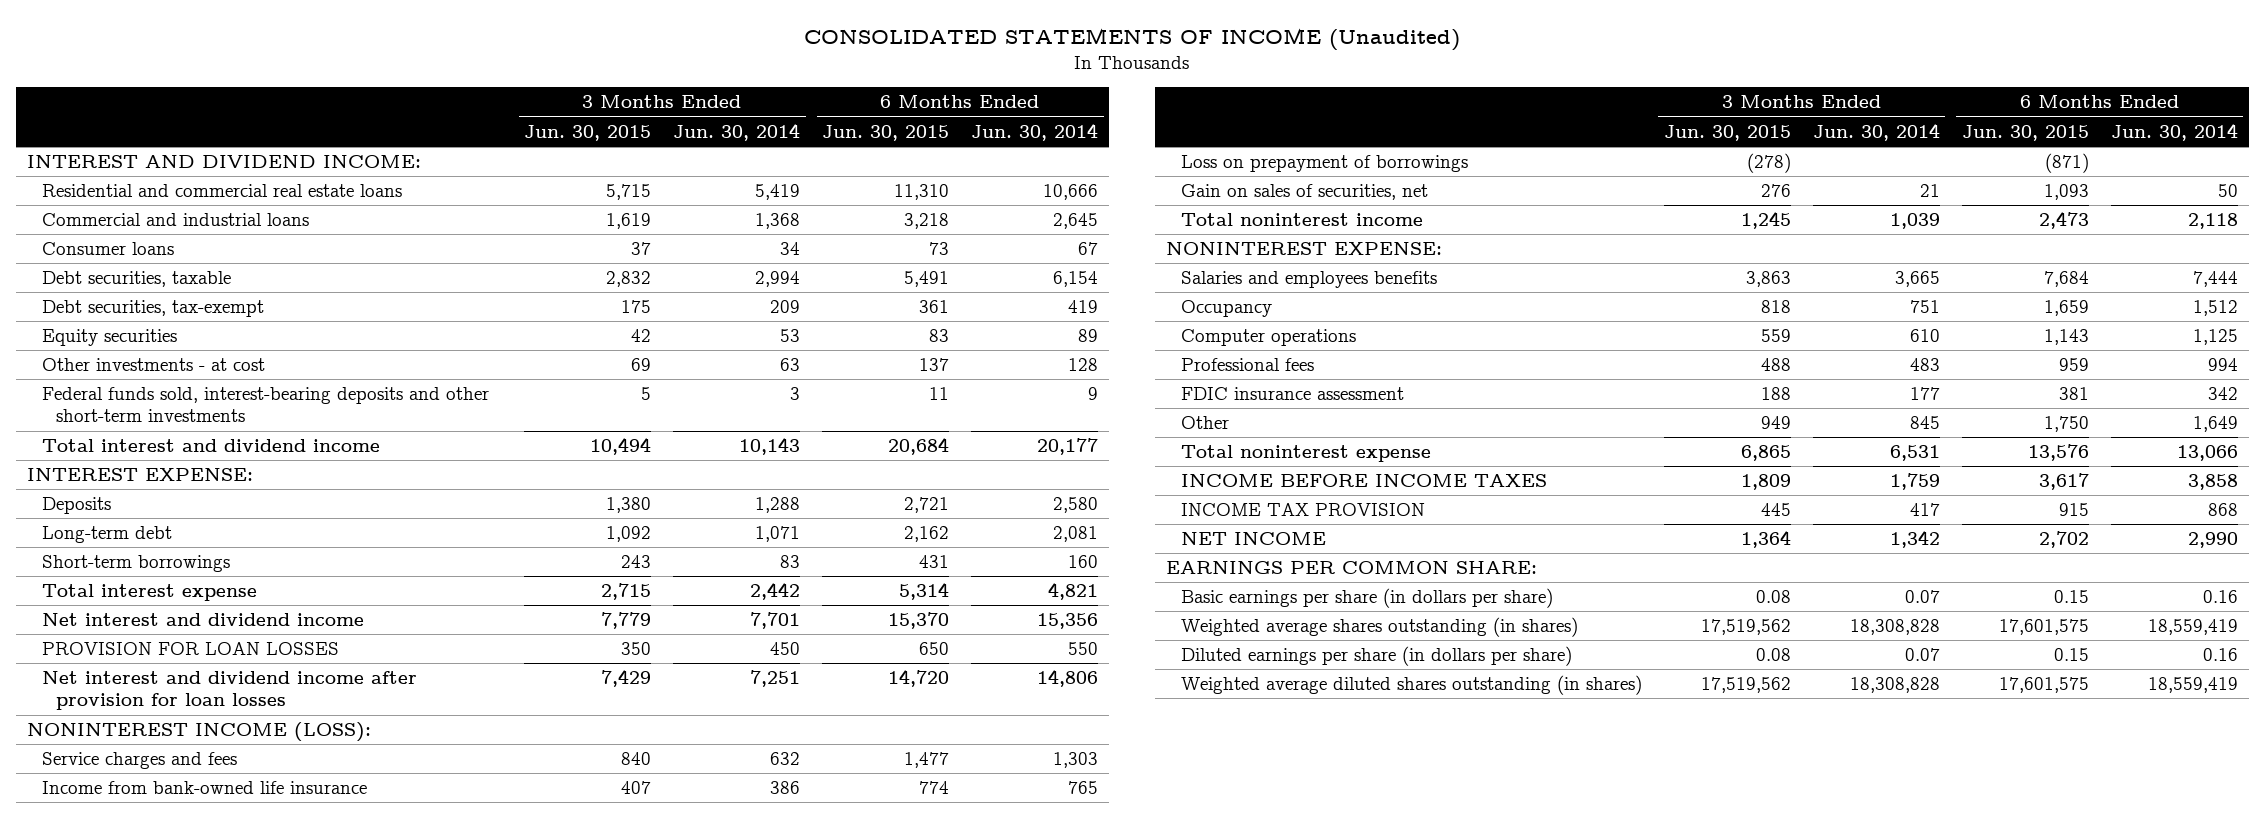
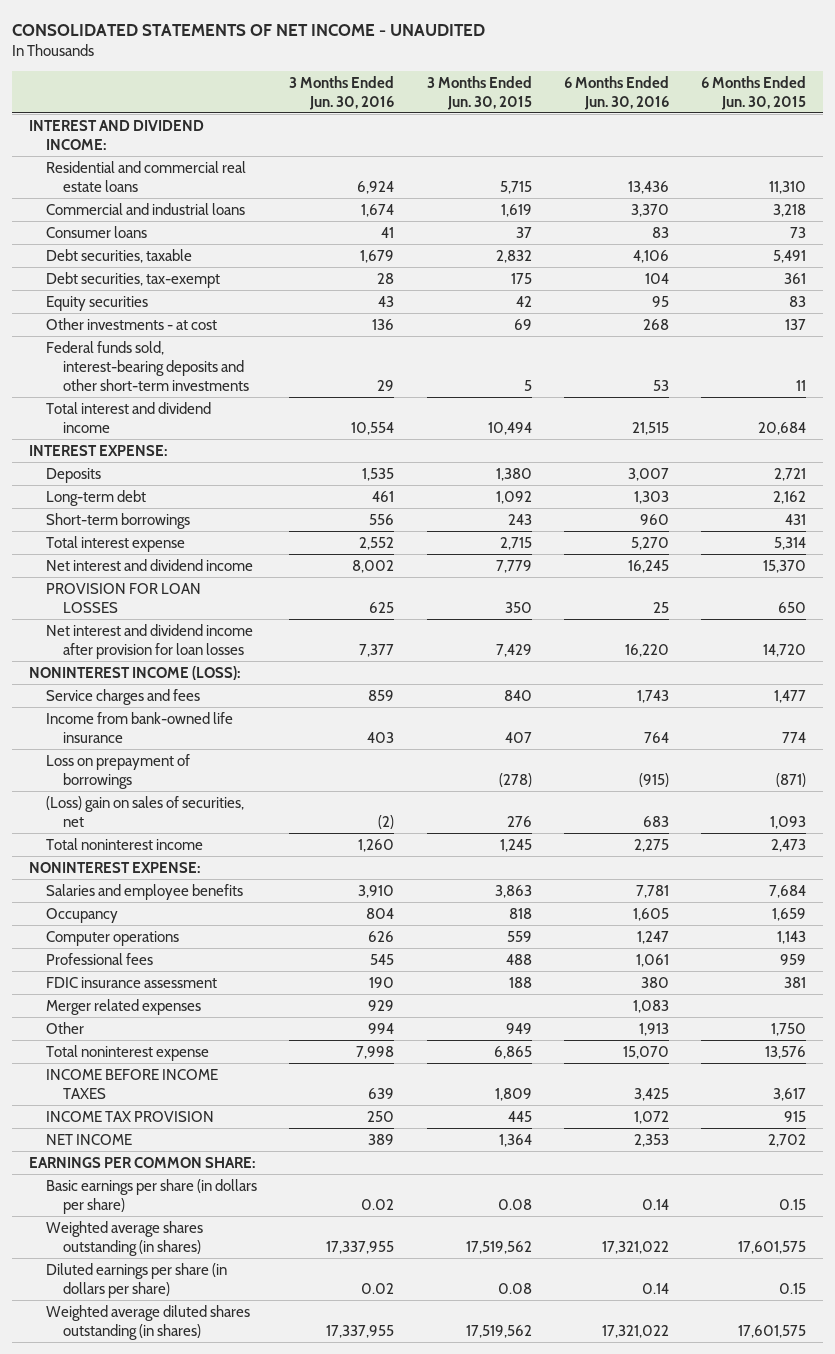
- CONSOLIDATED STATEMENTS OF INCOME (Unaudited)
+ CONSOLIDATED STATEMENTS OF NET INCOME - UNAUDITED
- | 3 Months Ended Jun. 30, 2015 | 3 Months Ended Jun. 30, 2014 | 6 Months Ended Jun. 30, 2015 | 6 Months Ended Jun. 30, 2014
+ | 3 Months Ended Jun. 30, 2016 | 3 Months Ended Jun. 30, 2015 | 6 Months Ended Jun. 30, 2016 | 6 Months Ended Jun. 30, 2015
- Gain on sales of securities, net | 276 | 21 | 1,093 | 50
+ (Loss) gain on sales of securities, net | (2) | 276 | 683 | 1,093
- Salaries and employees benefits | 3,863 | 3,665 | 7,684 | 7,444
+ Salaries and employee benefits | 3,910 | 3,863 | 7,781 | 7,684
+ Merger related expenses | 929 | | 1,083 |

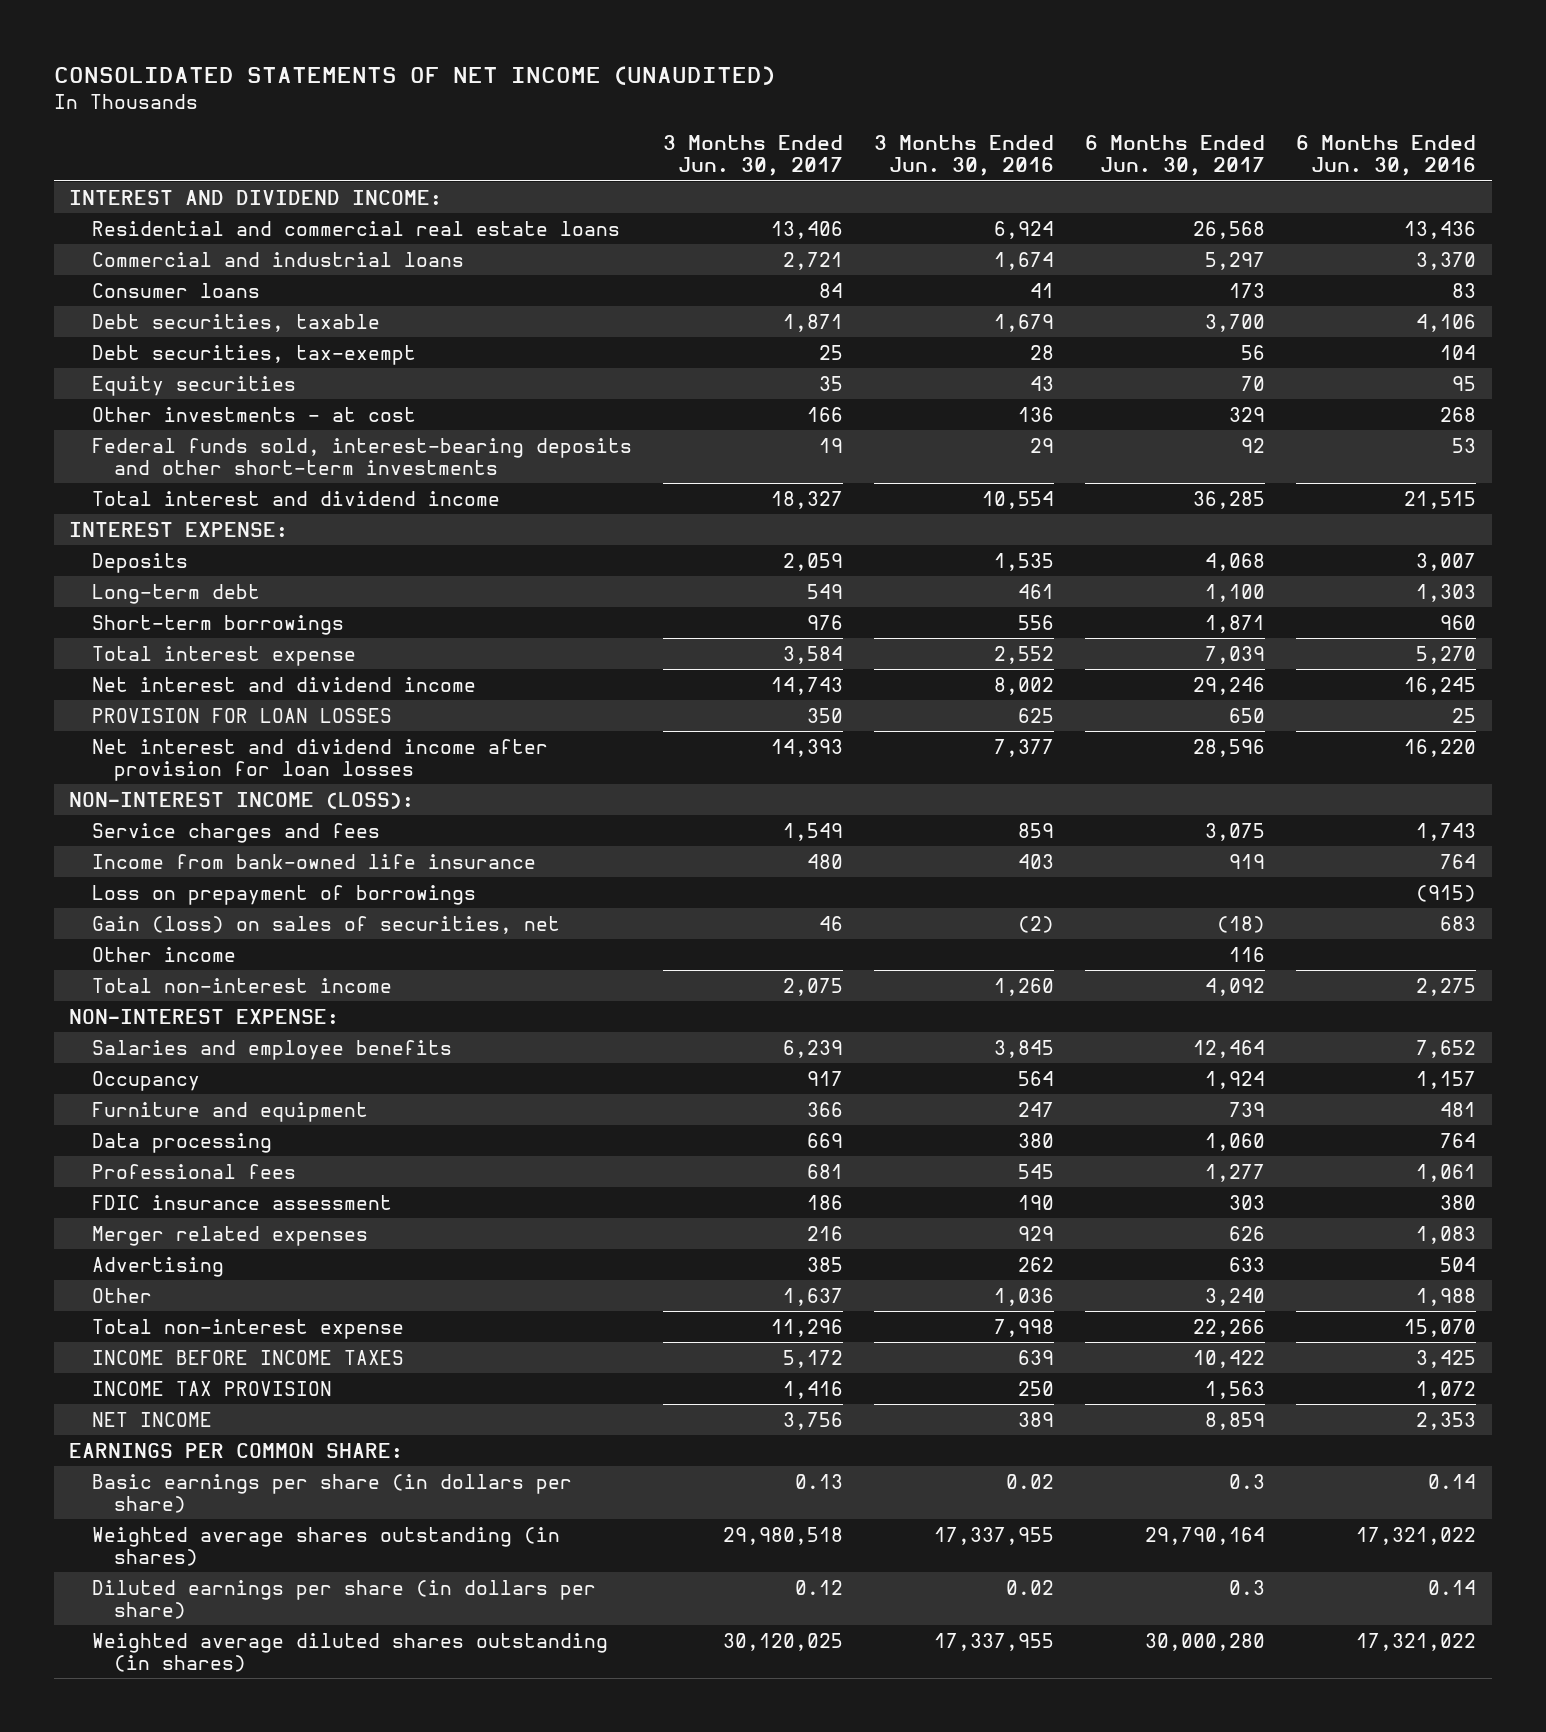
- CONSOLIDATED STATEMENTS OF NET INCOME - UNAUDITED
+ CONSOLIDATED STATEMENTS OF NET INCOME (UNAUDITED)
- | 3 Months Ended Jun. 30, 2016 | 3 Months Ended Jun. 30, 2015 | 6 Months Ended Jun. 30, 2016 | 6 Months Ended Jun. 30, 2015
+ | 3 Months Ended Jun. 30, 2017 | 3 Months Ended Jun. 30, 2016 | 6 Months Ended Jun. 30, 2017 | 6 Months Ended Jun. 30, 2016
- NONINTEREST INCOME (LOSS):
+ NON-INTEREST INCOME (LOSS):
- (Loss) gain on sales of securities, net | (2) | 276 | 683 | 1,093
- Total noninterest income | 1,260 | 1,245 | 2,275 | 2,473
- NONINTEREST EXPENSE:
- Salaries and employee benefits | 3,910 | 3,863 | 7,781 | 7,684
- Occupancy | 804 | 818 | 1,605 | 1,659
- Computer operations | 626 | 559 | 1,247 | 1,143
+ Gain (loss) on sales of securities, net | 46 | (2) | (18) | 683
+ Other income | | | 116 |
+ Total non-interest income | 2,075 | 1,260 | 4,092 | 2,275
+ NON-INTEREST EXPENSE:
+ Salaries and employee benefits | 6,239 | 3,845 | 12,464 | 7,652
+ Occupancy | 917 | 564 | 1,924 | 1,157
+ Furniture and equipment | 366 | 247 | 739 | 481
+ Data processing | 669 | 380 | 1,060 | 764
- Other | 994 | 949 | 1,913 | 1,750
- Total noninterest expense | 7,998 | 6,865 | 15,070 | 13,576
+ Advertising | 385 | 262 | 633 | 504
+ Other | 1,637 | 1,036 | 3,240 | 1,988
+ Total non-interest expense | 11,296 | 7,998 | 22,266 | 15,070

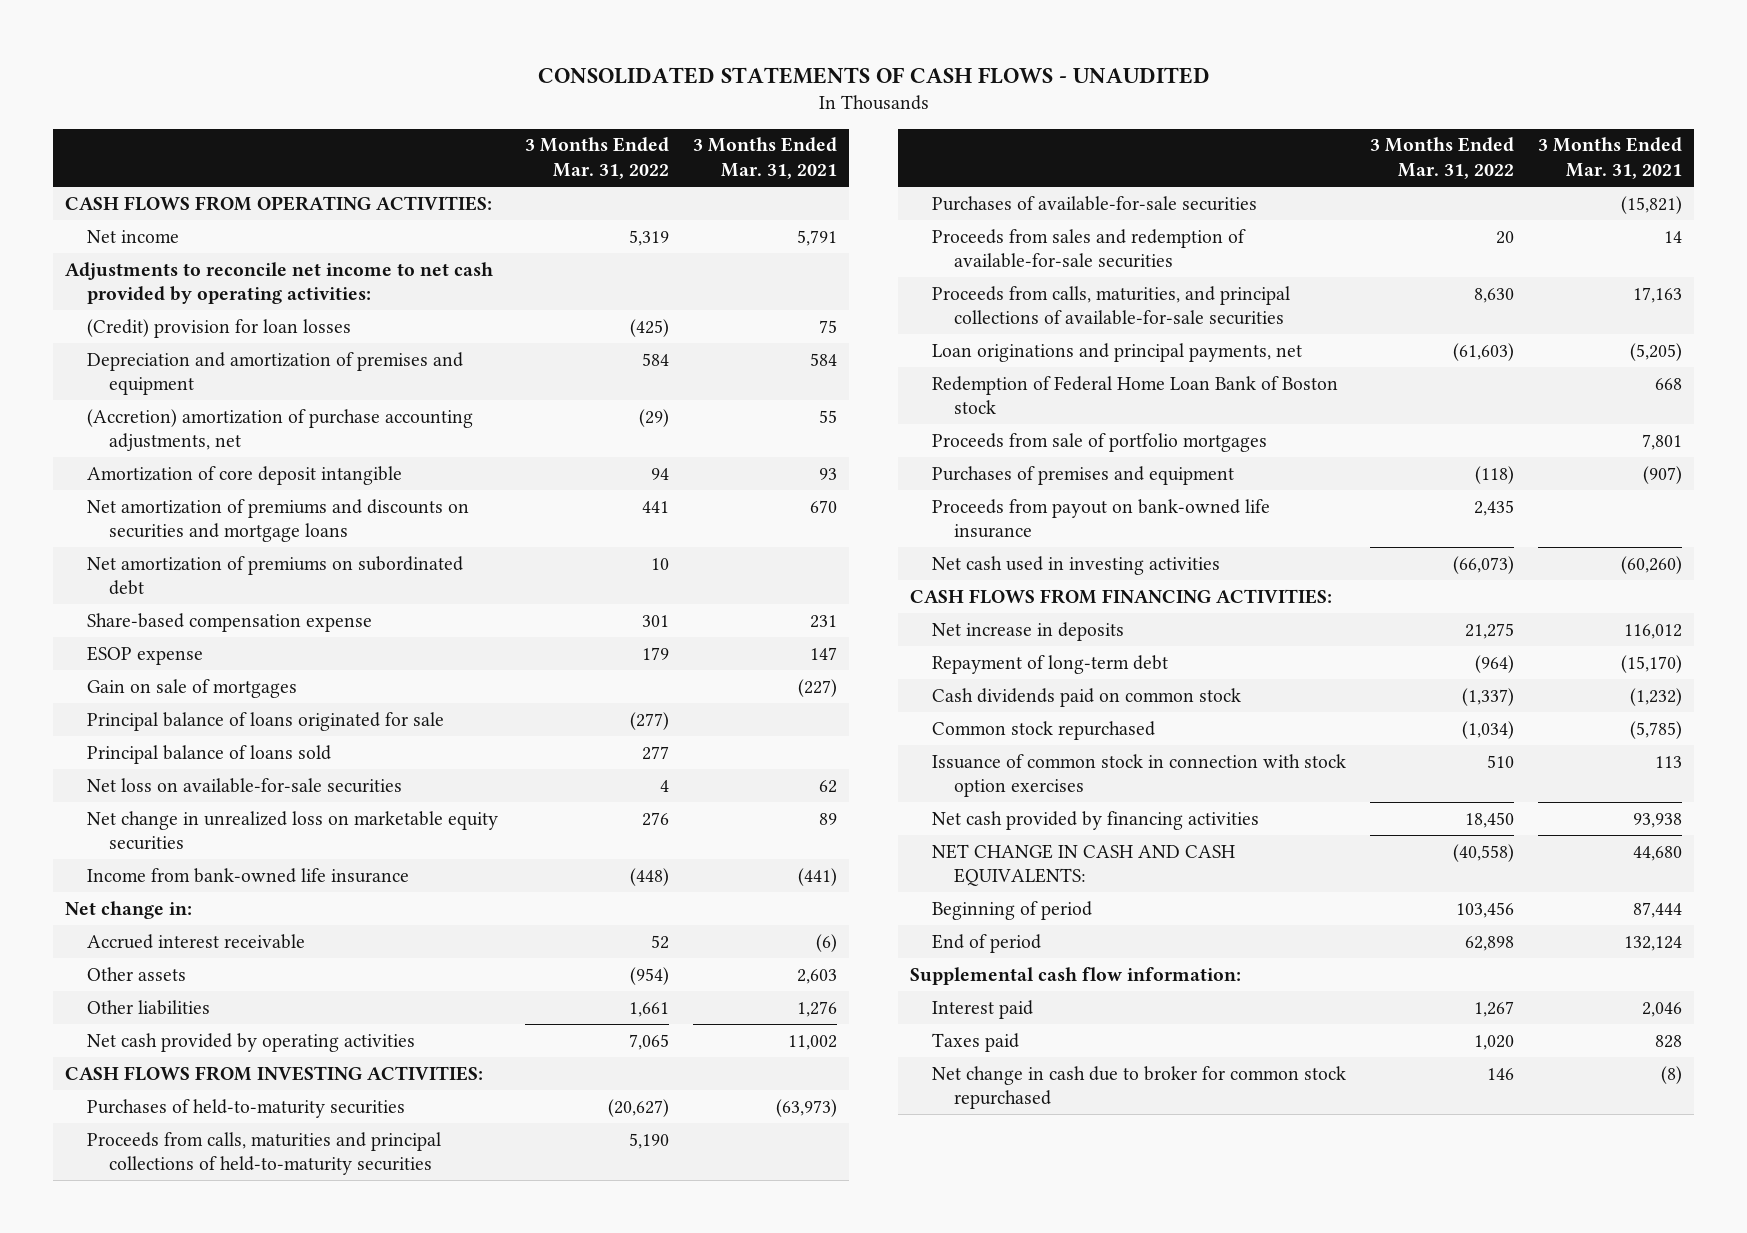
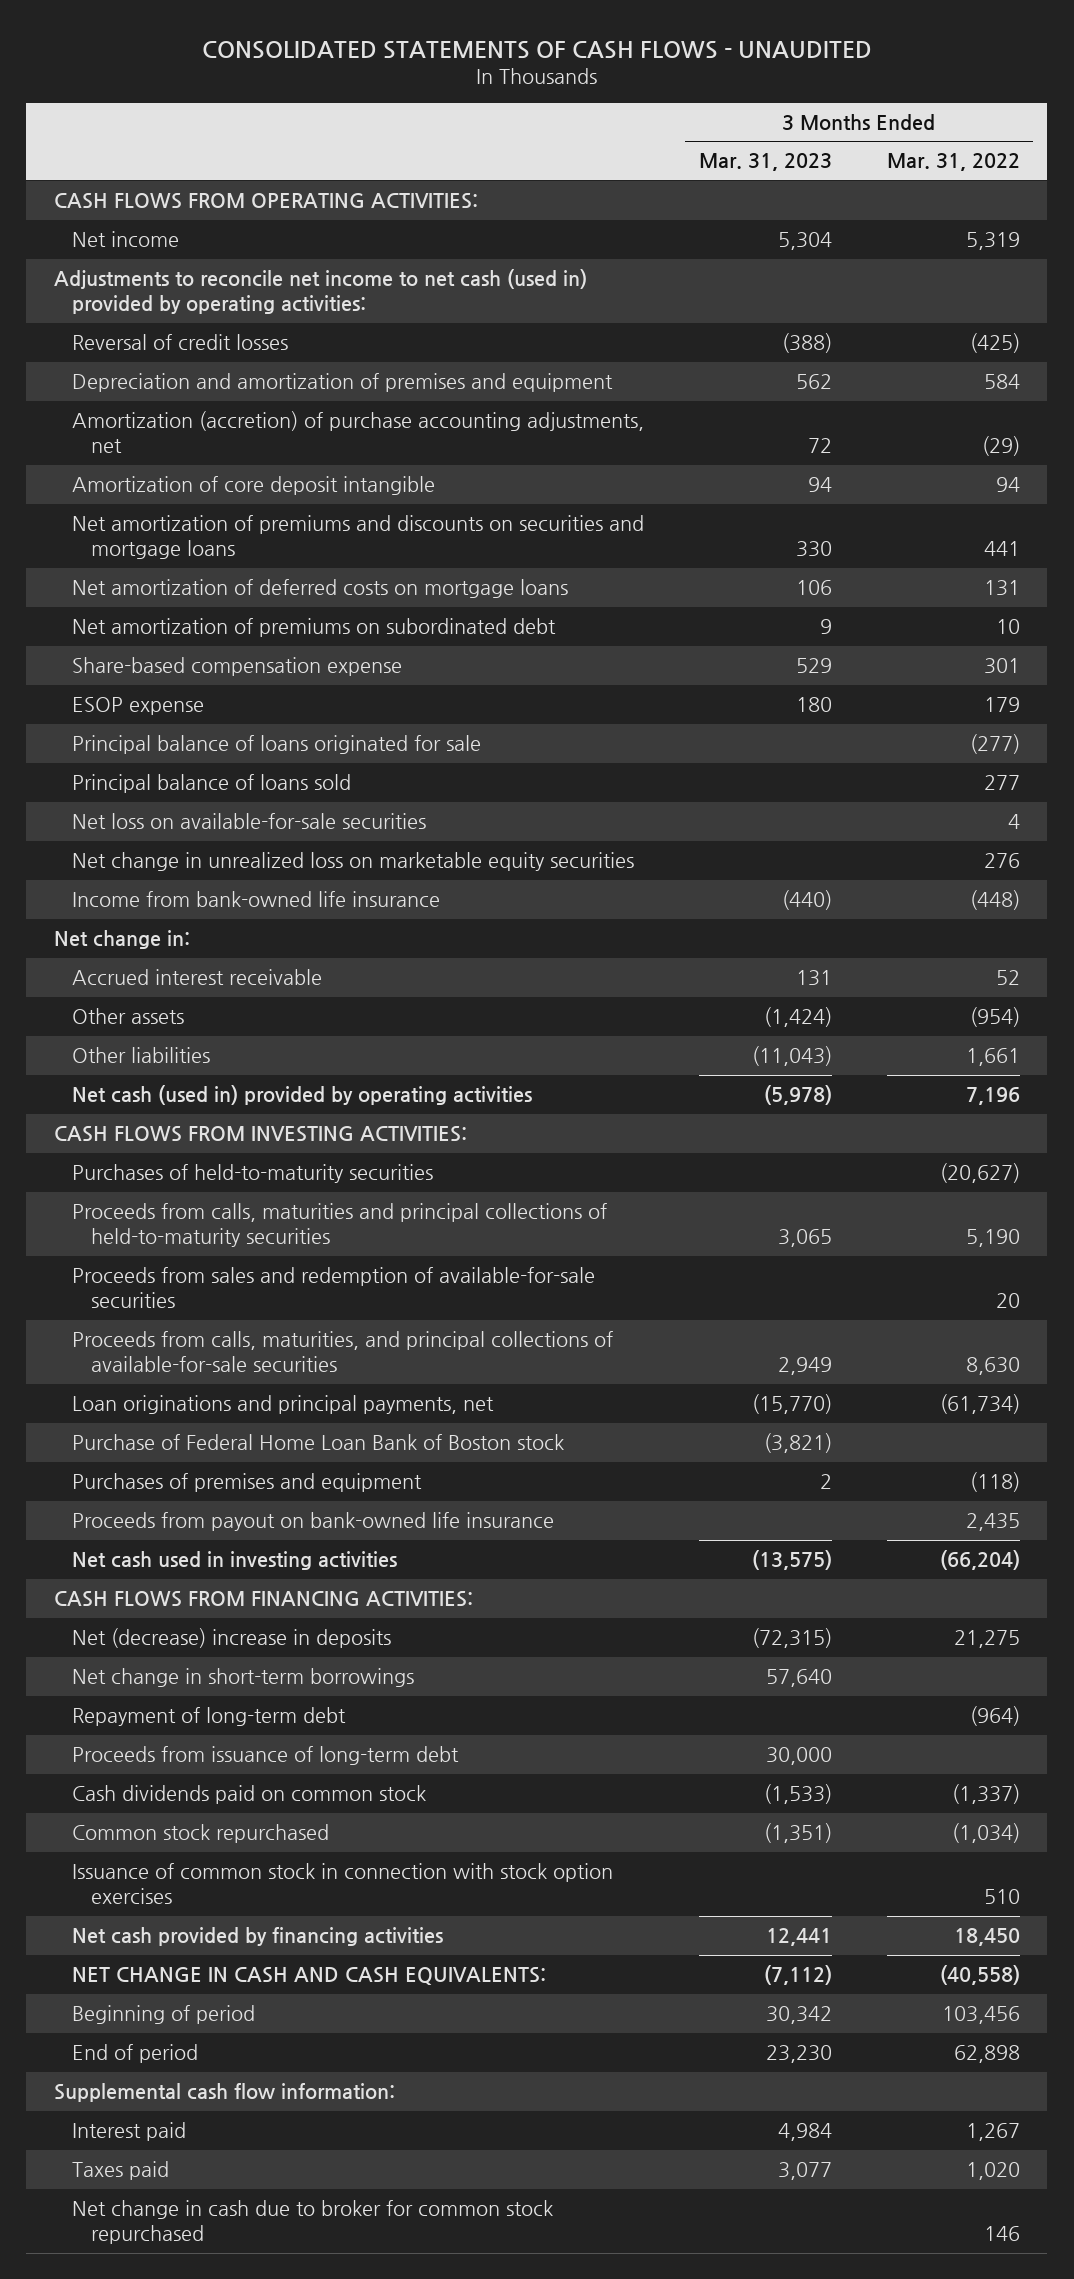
- | 3 Months Ended Mar. 31, 2022 | 3 Months Ended Mar. 31, 2021
+ | 3 Months Ended Mar. 31, 2023 | 3 Months Ended Mar. 31, 2022
- Adjustments to reconcile net income to net cash provided by operating activities:
- (Credit) provision for loan losses | (425) | 75
+ Adjustments to reconcile net income to net cash (used in) provided by operating activities:
+ Reversal of credit losses | (388) | (425)
- (Accretion) amortization of purchase accounting adjustments, net | (29) | 55
+ Amortization (accretion) of purchase accounting adjustments, net | 72 | (29)
+ Net amortization of deferred costs on mortgage loans | 106 | 131
- Gain on sale of mortgages | | (227)
- Net cash provided by operating activities | 7,065 | 11,002
+ Net cash (used in) provided by operating activities | (5,978) | 7,196
- Purchases of available-for-sale securities | | (15,821)
- Loan originations and principal payments, net | (61,603) | (5,205)
- Redemption of Federal Home Loan Bank of Boston stock | | 668
- Proceeds from sale of portfolio mortgages | | 7,801
+ Loan originations and principal payments, net | (15,770) | (61,734)
+ Purchase of Federal Home Loan Bank of Boston stock | (3,821) |
- Net cash used in investing activities | (66,073) | (60,260)
+ Net cash used in investing activities | (13,575) | (66,204)
- Net increase in deposits | 21,275 | 116,012
+ Net (decrease) increase in deposits | (72,315) | 21,275
+ Net change in short-term borrowings | 57,640 |
+ Proceeds from issuance of long-term debt | 30,000 |

